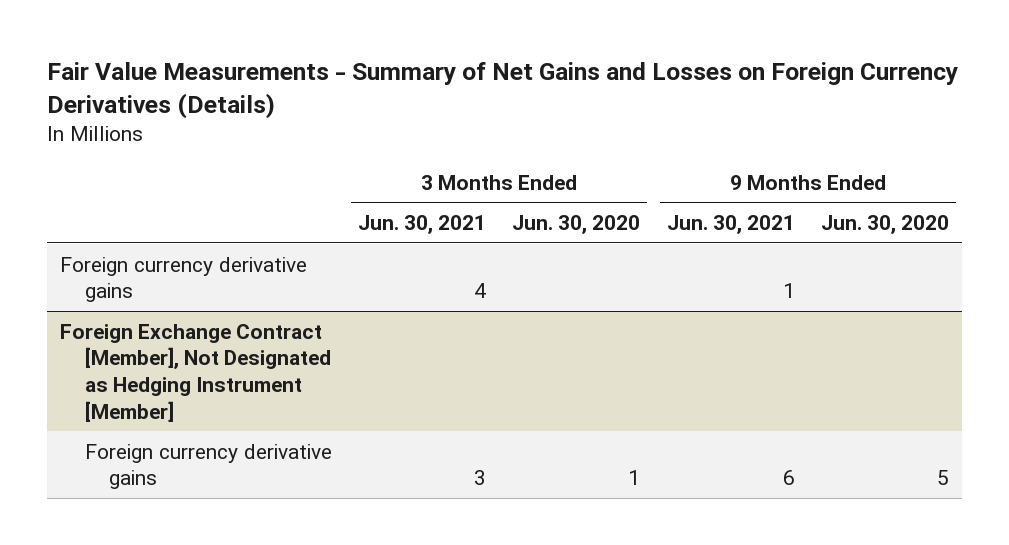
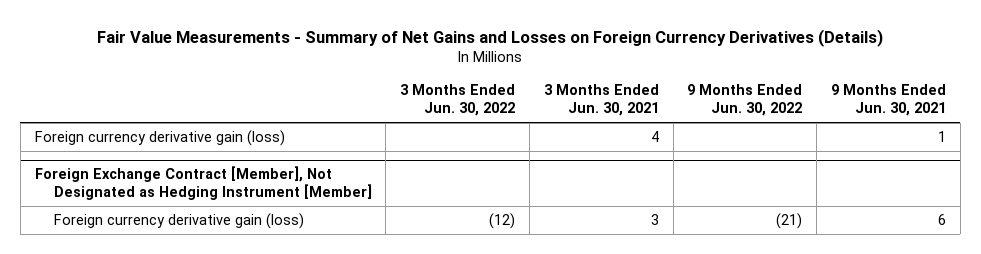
- | 3 Months Ended Jun. 30, 2021 | 3 Months Ended Jun. 30, 2020 | 9 Months Ended Jun. 30, 2021 | 9 Months Ended Jun. 30, 2020
+ | 3 Months Ended Jun. 30, 2022 | 3 Months Ended Jun. 30, 2021 | 9 Months Ended Jun. 30, 2022 | 9 Months Ended Jun. 30, 2021
- Foreign currency derivative gains | 4 | | 1 |
+ Foreign currency derivative gain (loss) | | 4 | | 1
@ Foreign Exchange Contract [Member], Not Designated as Hedging Instrument [Member]
- Foreign currency derivative gains | 3 | 1 | 6 | 5
+ Foreign currency derivative gain (loss) | (12) | 3 | (21) | 6

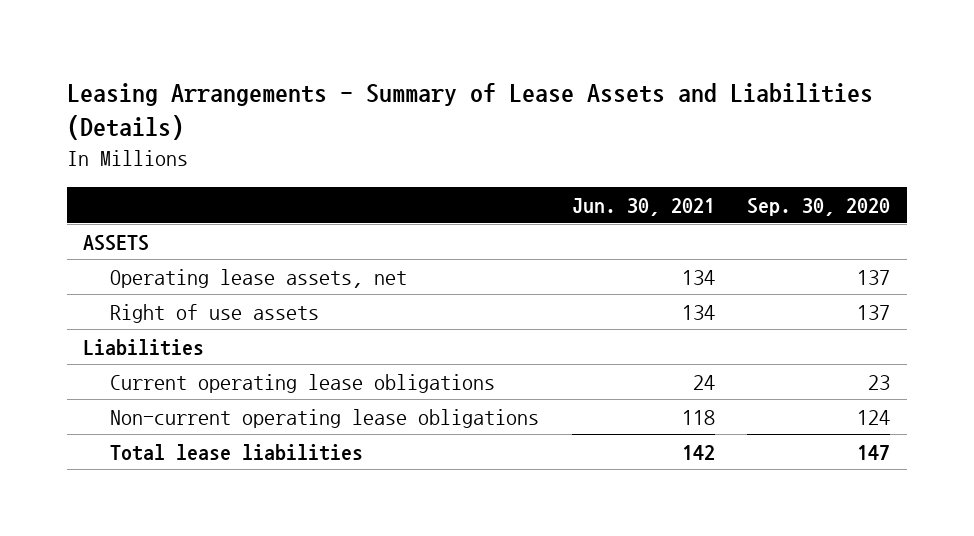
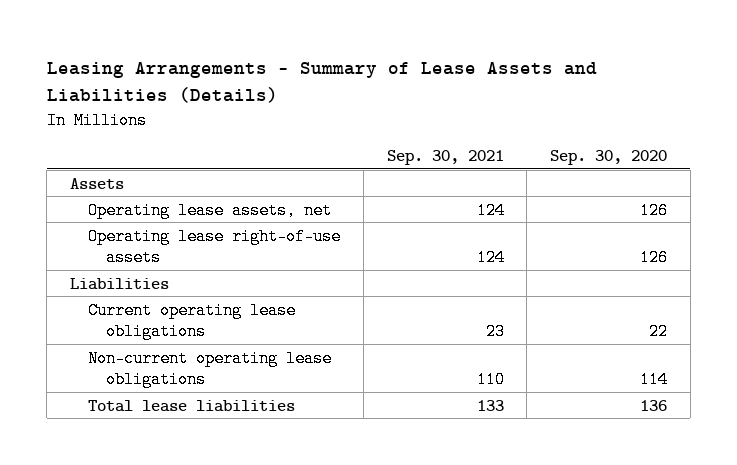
- | Jun. 30, 2021 | Sep. 30, 2020
+ | Sep. 30, 2021 | Sep. 30, 2020
- ASSETS
- Operating lease assets, net | 134 | 137
- Right of use assets | 134 | 137
+ Assets
+ Operating lease assets, net | 124 | 126
+ Operating lease right-of-use assets | 124 | 126
- Current operating lease obligations | 24 | 23
- Non-current operating lease obligations | 118 | 124
- Total lease liabilities | 142 | 147
+ Current operating lease obligations | 23 | 22
+ Non-current operating lease obligations | 110 | 114
+ Total lease liabilities | 133 | 136

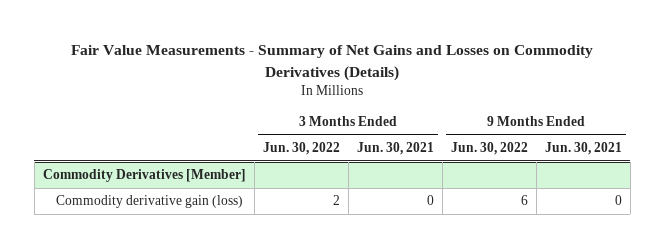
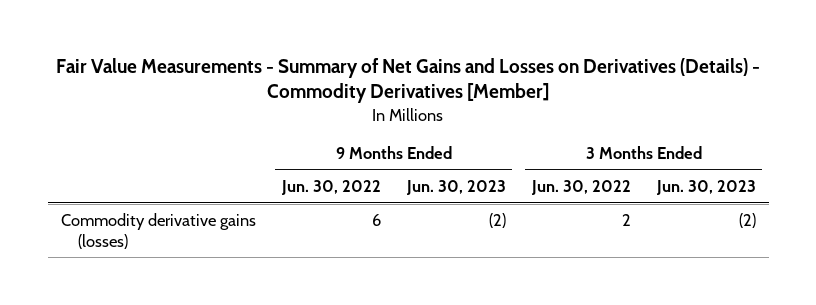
- Fair Value Measurements - Summary of Net Gains and Losses on Commodity Derivatives (Details)
+ Fair Value Measurements - Summary of Net Gains and Losses on Derivatives (Details) - Commodity Derivatives [Member]
- | 3 Months Ended Jun. 30, 2022 | 3 Months Ended Jun. 30, 2021 | 9 Months Ended Jun. 30, 2022 | 9 Months Ended Jun. 30, 2021
+ | 9 Months Ended Jun. 30, 2022 | 9 Months Ended Jun. 30, 2023 | 3 Months Ended Jun. 30, 2022 | 3 Months Ended Jun. 30, 2023
- Commodity Derivatives [Member]
- Commodity derivative gain (loss) | 2 | 0 | 6 | 0
+ Commodity derivative gains (losses) | 6 | (2) | 2 | (2)

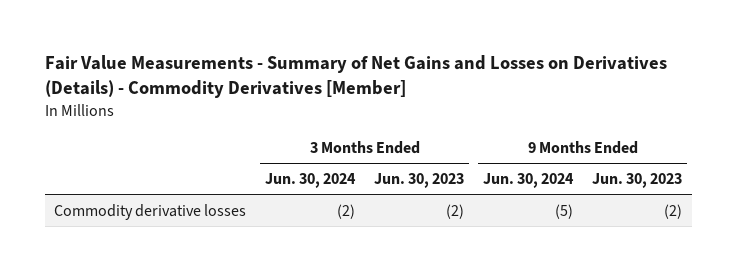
- | 9 Months Ended Jun. 30, 2022 | 9 Months Ended Jun. 30, 2023 | 3 Months Ended Jun. 30, 2022 | 3 Months Ended Jun. 30, 2023
+ | 3 Months Ended Jun. 30, 2024 | 3 Months Ended Jun. 30, 2023 | 9 Months Ended Jun. 30, 2024 | 9 Months Ended Jun. 30, 2023
- Commodity derivative gains (losses) | 6 | (2) | 2 | (2)
+ Commodity derivative losses | (2) | (2) | (5) | (2)

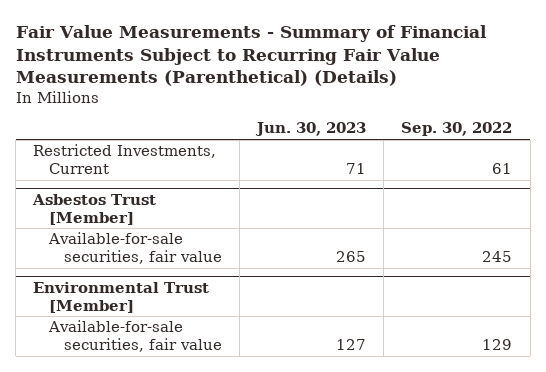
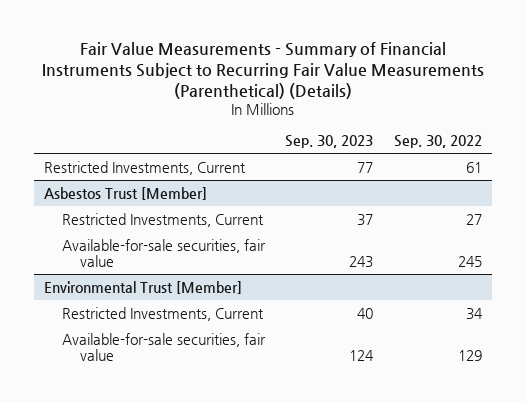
- | Jun. 30, 2023 | Sep. 30, 2022
+ | Sep. 30, 2023 | Sep. 30, 2022
@ Asbestos Trust [Member]
+ Restricted Investments, Current | 37 | 27
@ Environmental Trust [Member]
+ Restricted Investments, Current | 40 | 34

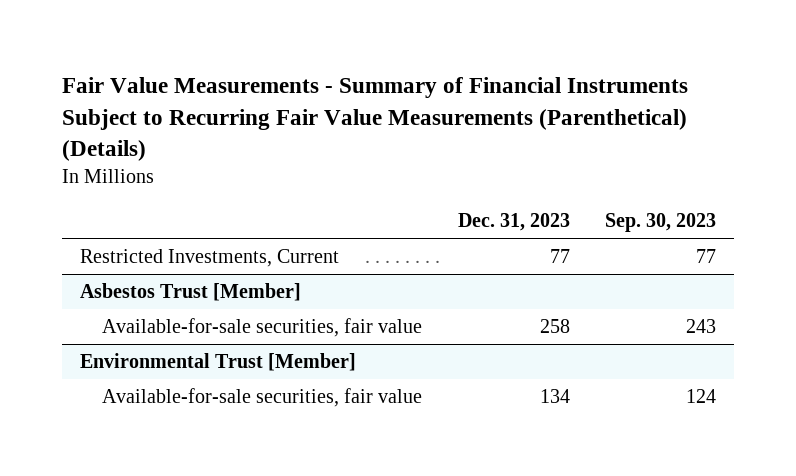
- | Sep. 30, 2023 | Sep. 30, 2022
+ | Dec. 31, 2023 | Sep. 30, 2023
@ Asbestos Trust [Member]
- Restricted Investments, Current | 37 | 27
@ Environmental Trust [Member]
- Restricted Investments, Current | 40 | 34

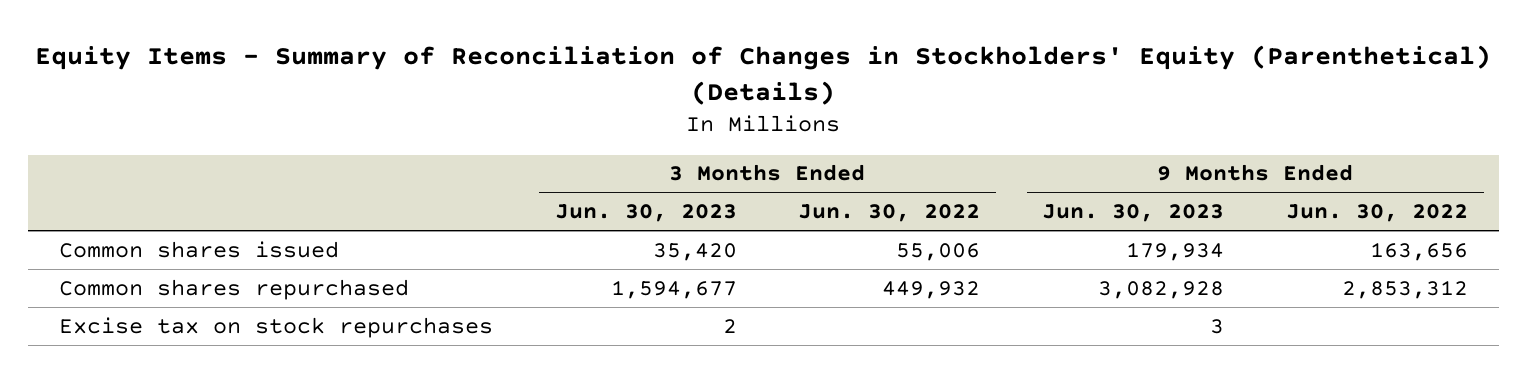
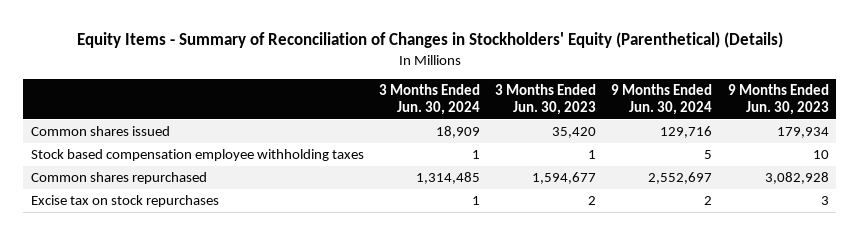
- | 3 Months Ended Jun. 30, 2023 | 3 Months Ended Jun. 30, 2022 | 9 Months Ended Jun. 30, 2023 | 9 Months Ended Jun. 30, 2022
+ | 3 Months Ended Jun. 30, 2024 | 3 Months Ended Jun. 30, 2023 | 9 Months Ended Jun. 30, 2024 | 9 Months Ended Jun. 30, 2023
+ Stock based compensation employee withholding taxes | 1 | 1 | 5 | 10

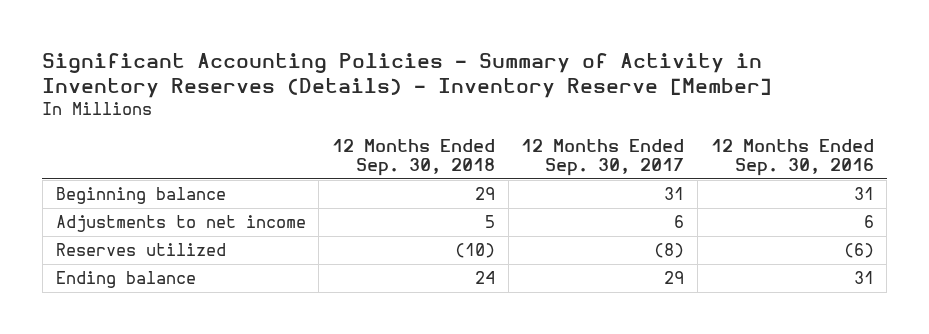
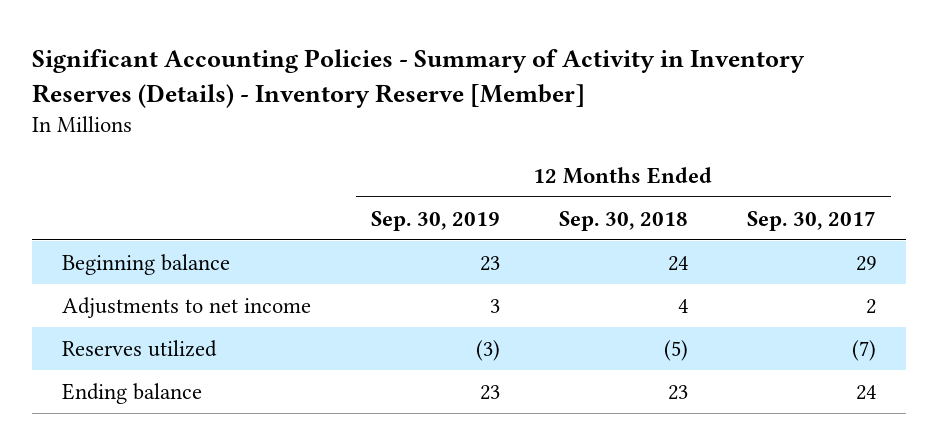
- | 12 Months Ended Sep. 30, 2018 | 12 Months Ended Sep. 30, 2017 | 12 Months Ended Sep. 30, 2016
+ | 12 Months Ended Sep. 30, 2019 | 12 Months Ended Sep. 30, 2018 | 12 Months Ended Sep. 30, 2017
- Beginning balance | 29 | 31 | 31
- Adjustments to net income | 5 | 6 | 6
- Reserves utilized | (10) | (8) | (6)
- Ending balance | 24 | 29 | 31
+ Beginning balance | 23 | 24 | 29
+ Adjustments to net income | 3 | 4 | 2
+ Reserves utilized | (3) | (5) | (7)
+ Ending balance | 23 | 23 | 24

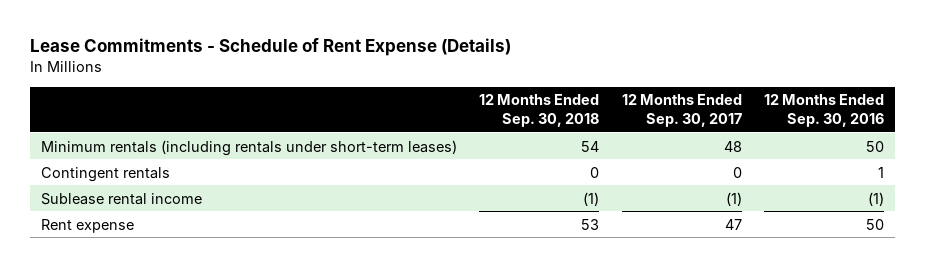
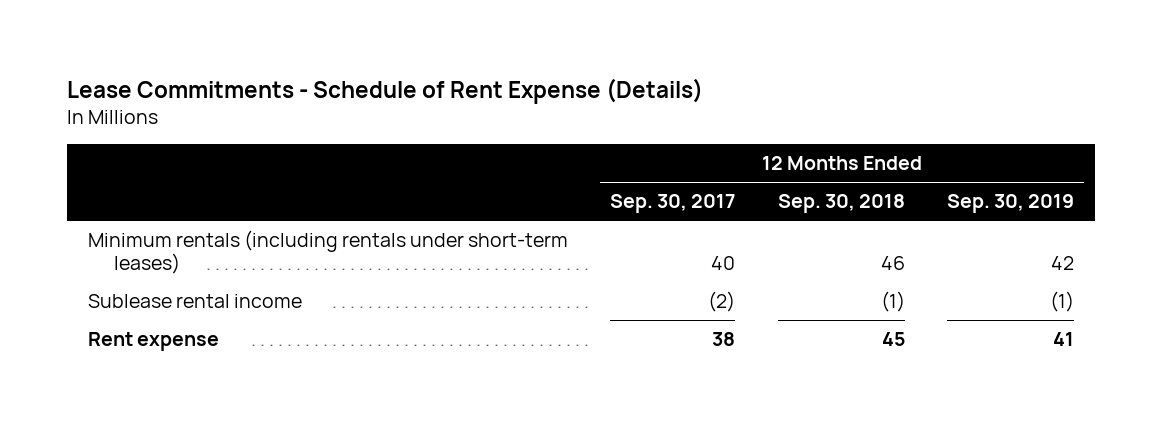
- | 12 Months Ended Sep. 30, 2018 | 12 Months Ended Sep. 30, 2017 | 12 Months Ended Sep. 30, 2016
+ | 12 Months Ended Sep. 30, 2017 | 12 Months Ended Sep. 30, 2018 | 12 Months Ended Sep. 30, 2019
- Minimum rentals (including rentals under short-term leases) | 54 | 48 | 50
- Contingent rentals | 0 | 0 | 1
- Sublease rental income | (1) | (1) | (1)
- Rent expense | 53 | 47 | 50
+ Minimum rentals (including rentals under short-term leases) | 40 | 46 | 42
+ Sublease rental income | (2) | (1) | (1)
+ Rent expense | 38 | 45 | 41

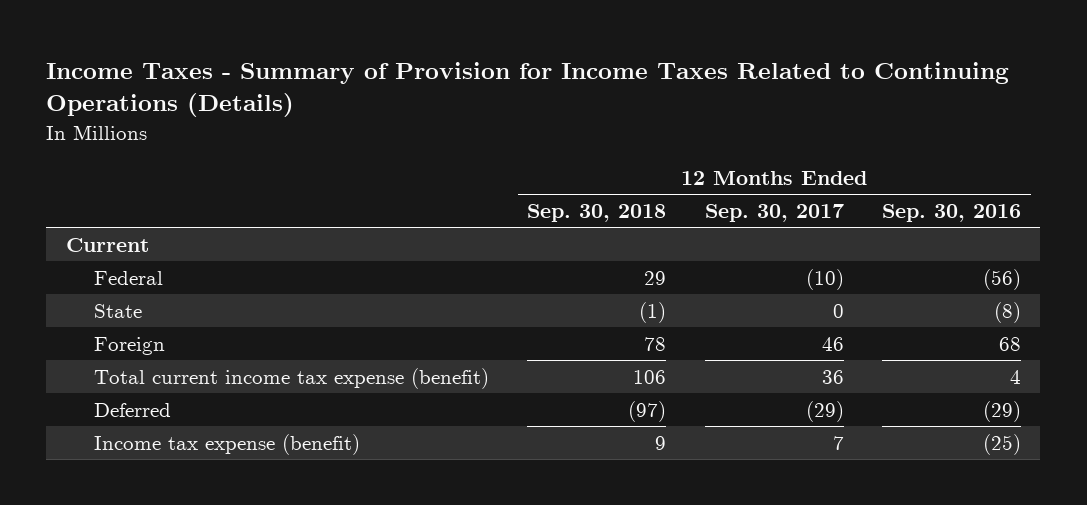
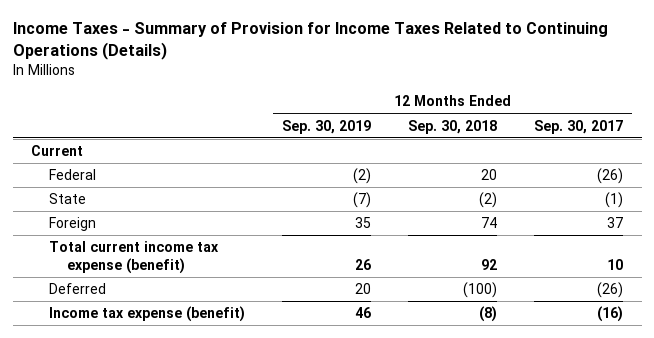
- | 12 Months Ended Sep. 30, 2018 | 12 Months Ended Sep. 30, 2017 | 12 Months Ended Sep. 30, 2016
+ | 12 Months Ended Sep. 30, 2019 | 12 Months Ended Sep. 30, 2018 | 12 Months Ended Sep. 30, 2017
- Federal | 29 | (10) | (56)
- State | (1) | 0 | (8)
- Foreign | 78 | 46 | 68
- Total current income tax expense (benefit) | 106 | 36 | 4
- Deferred | (97) | (29) | (29)
- Income tax expense (benefit) | 9 | 7 | (25)
+ Federal | (2) | 20 | (26)
+ State | (7) | (2) | (1)
+ Foreign | 35 | 74 | 37
+ Total current income tax expense (benefit) | 26 | 92 | 10
+ Deferred | 20 | (100) | (26)
+ Income tax expense (benefit) | 46 | (8) | (16)

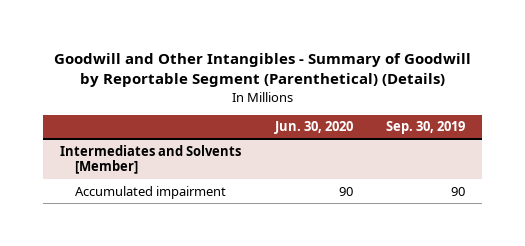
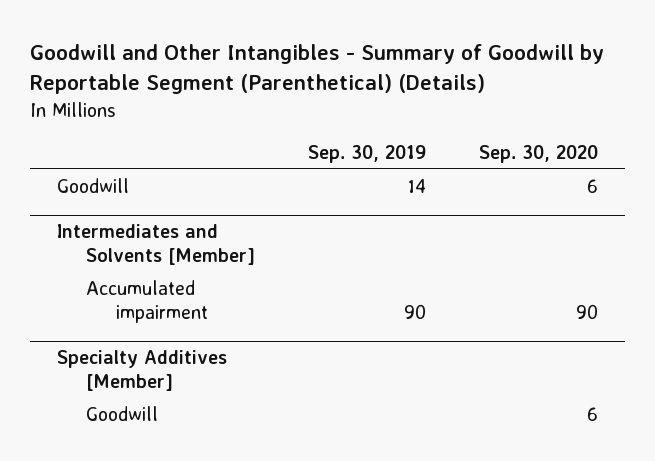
- | Jun. 30, 2020 | Sep. 30, 2019
+ | Sep. 30, 2019 | Sep. 30, 2020
+ Goodwill | 14 | 6
+ Specialty Additives [Member]
+ Goodwill | | 6

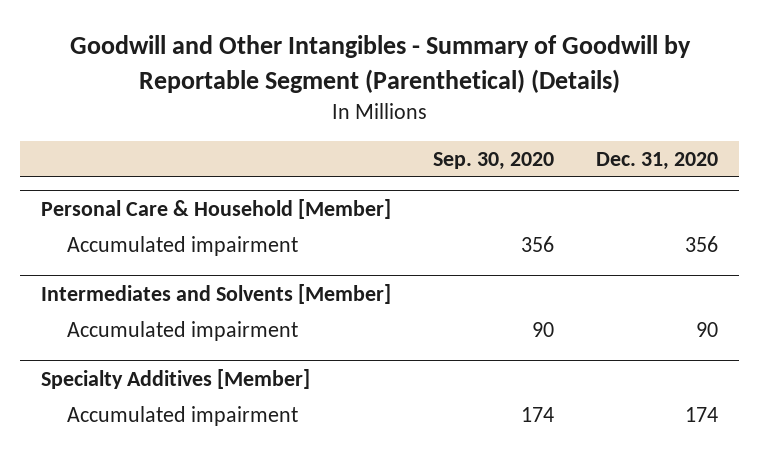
- | Sep. 30, 2019 | Sep. 30, 2020
+ | Sep. 30, 2020 | Dec. 31, 2020
- Goodwill | 14 | 6
+ Personal Care & Household [Member]
+ Accumulated impairment | 356 | 356
@ Specialty Additives [Member]
- Goodwill | | 6
+ Accumulated impairment | 174 | 174

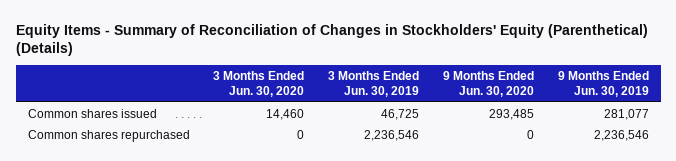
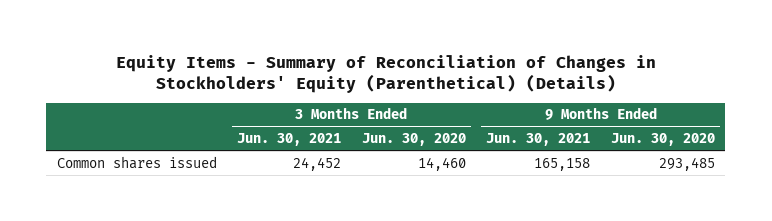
- | 3 Months Ended Jun. 30, 2020 | 3 Months Ended Jun. 30, 2019 | 9 Months Ended Jun. 30, 2020 | 9 Months Ended Jun. 30, 2019
+ | 3 Months Ended Jun. 30, 2021 | 3 Months Ended Jun. 30, 2020 | 9 Months Ended Jun. 30, 2021 | 9 Months Ended Jun. 30, 2020
- Common shares repurchased | 0 | 2,236,546 | 0 | 2,236,546

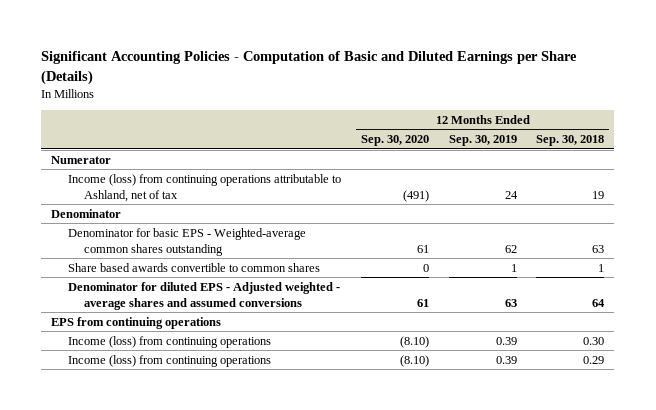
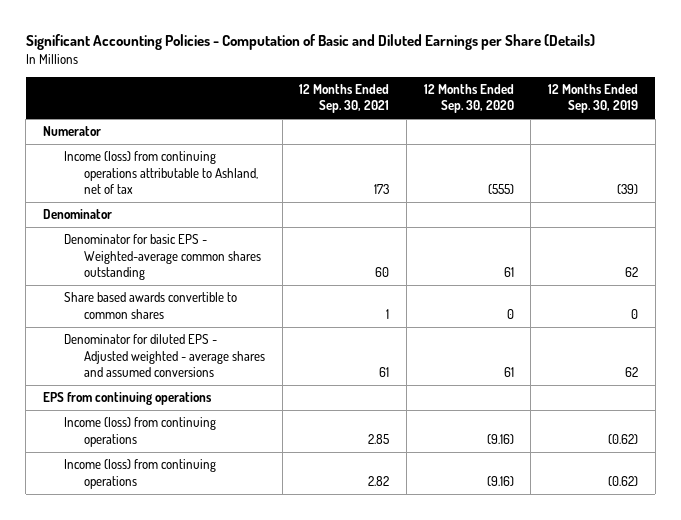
- | 12 Months Ended Sep. 30, 2020 | 12 Months Ended Sep. 30, 2019 | 12 Months Ended Sep. 30, 2018
+ | 12 Months Ended Sep. 30, 2021 | 12 Months Ended Sep. 30, 2020 | 12 Months Ended Sep. 30, 2019
- Income (loss) from continuing operations attributable to Ashland, net of tax | (491) | 24 | 19
+ Income (loss) from continuing operations attributable to Ashland, net of tax | 173 | (555) | (39)
- Share based awards convertible to common shares | 0 | 1 | 1
- Denominator for diluted EPS - Adjusted weighted - average shares and assumed conversions | 61 | 63 | 64
+ Share based awards convertible to common shares | 1 | 0 | 0
+ Denominator for diluted EPS - Adjusted weighted - average shares and assumed conversions | 61 | 61 | 62
- Income (loss) from continuing operations | (8.10) | 0.39 | 0.30
- Income (loss) from continuing operations | (8.10) | 0.39 | 0.29
+ Income (loss) from continuing operations | 2.85 | (9.16) | (0.62)
+ Income (loss) from continuing operations | 2.82 | (9.16) | (0.62)

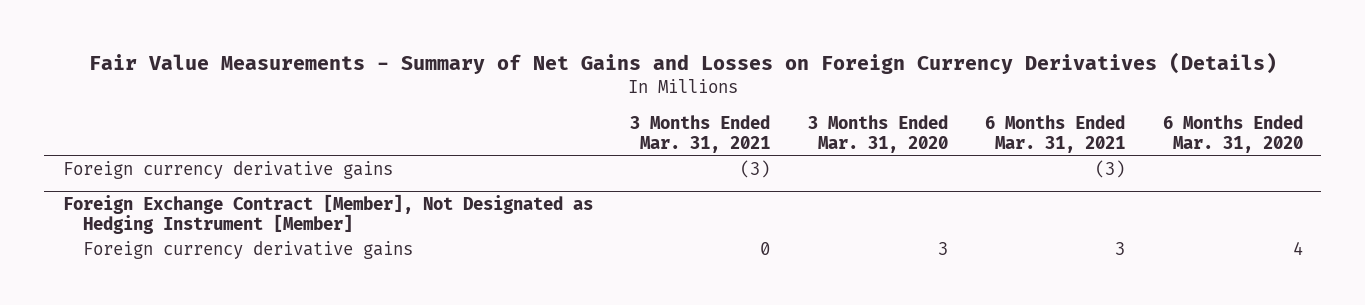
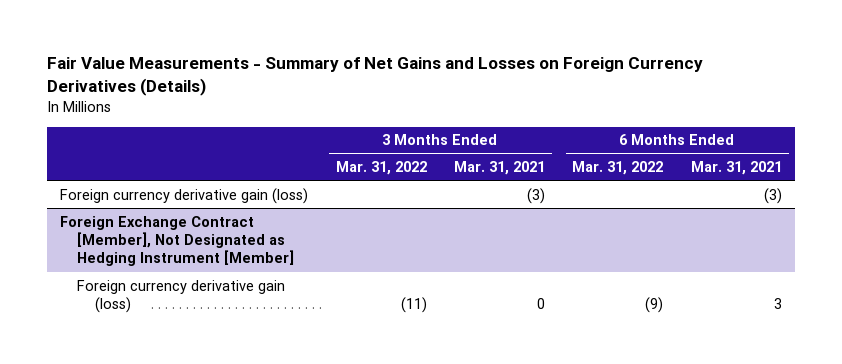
- | 3 Months Ended Mar. 31, 2021 | 3 Months Ended Mar. 31, 2020 | 6 Months Ended Mar. 31, 2021 | 6 Months Ended Mar. 31, 2020
+ | 3 Months Ended Mar. 31, 2022 | 3 Months Ended Mar. 31, 2021 | 6 Months Ended Mar. 31, 2022 | 6 Months Ended Mar. 31, 2021
- Foreign currency derivative gains | (3) | | (3) |
+ Foreign currency derivative gain (loss) | | (3) | | (3)
@ Foreign Exchange Contract [Member], Not Designated as Hedging Instrument [Member]
- Foreign currency derivative gains | 0 | 3 | 3 | 4
+ Foreign currency derivative gain (loss) | (11) | 0 | (9) | 3

